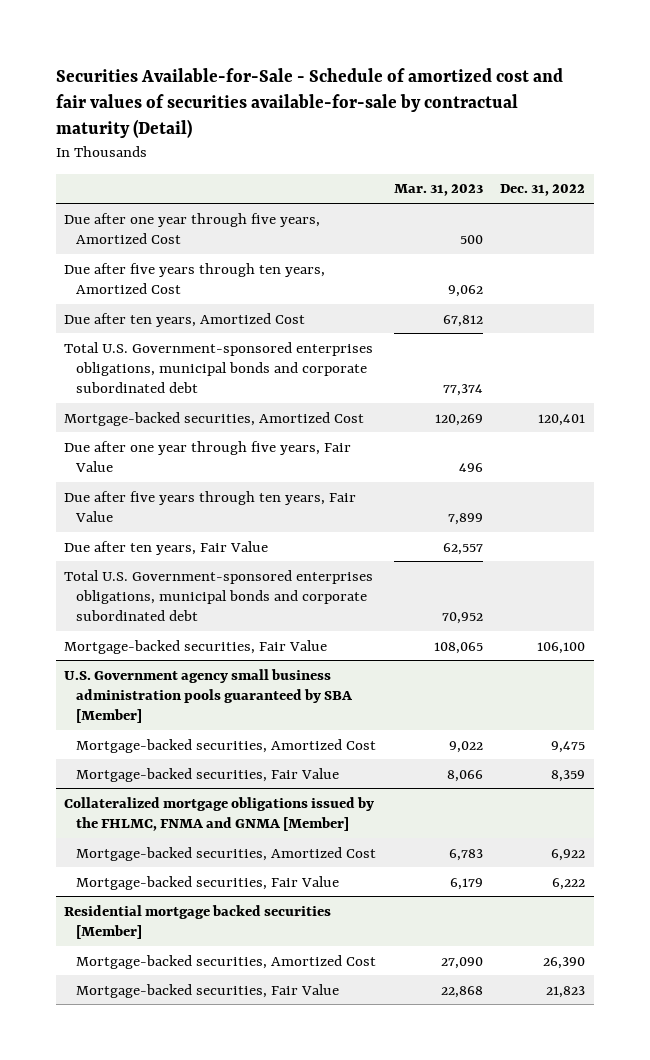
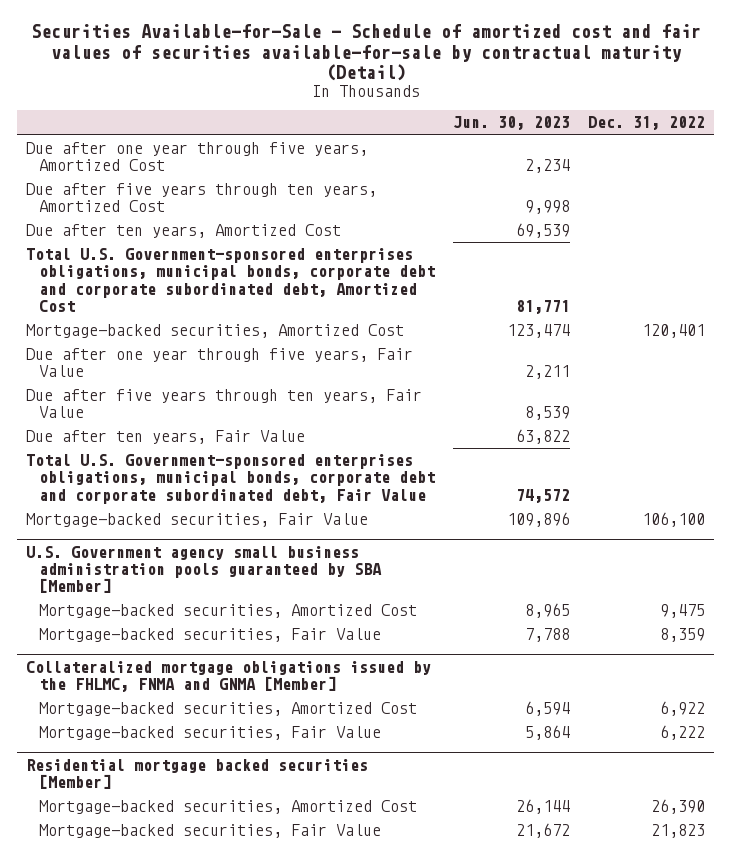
- | Mar. 31, 2023 | Dec. 31, 2022
+ | Jun. 30, 2023 | Dec. 31, 2022
- Total U.S. Government-sponsored enterprises obligations, municipal bonds and corporate subordinated debt | 77,374 |
+ Total U.S. Government-sponsored enterprises obligations, municipal bonds, corporate debt and corporate subordinated debt, Amortized Cost | 81,771 |
- Total U.S. Government-sponsored enterprises obligations, municipal bonds and corporate subordinated debt | 70,952 |
+ Total U.S. Government-sponsored enterprises obligations, municipal bonds, corporate debt and corporate subordinated debt, Fair Value | 74,572 |

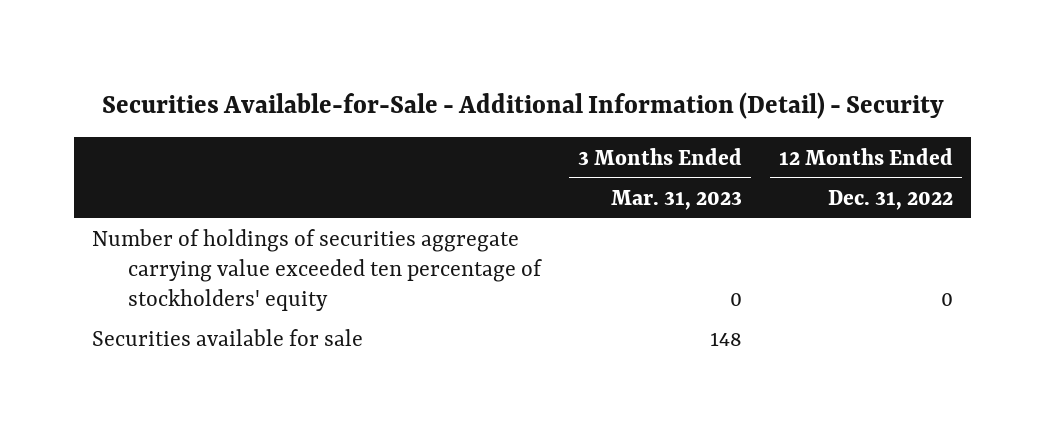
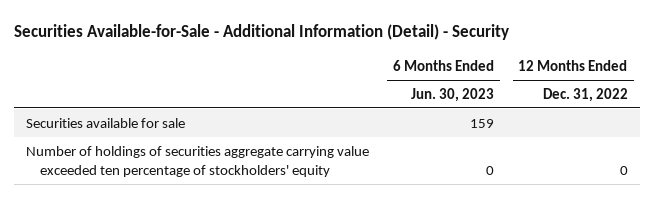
- | 3 Months Ended Mar. 31, 2023 | 12 Months Ended Dec. 31, 2022
+ | 6 Months Ended Jun. 30, 2023 | 12 Months Ended Dec. 31, 2022
moved down: Number of holdings of securities aggregate carrying value exceeded ten percentage of stockholders' equity | 0 | 0

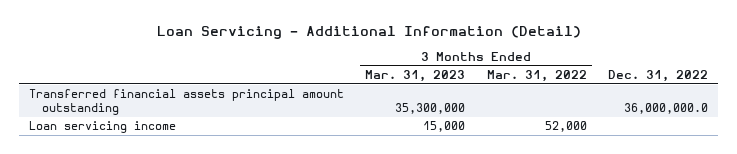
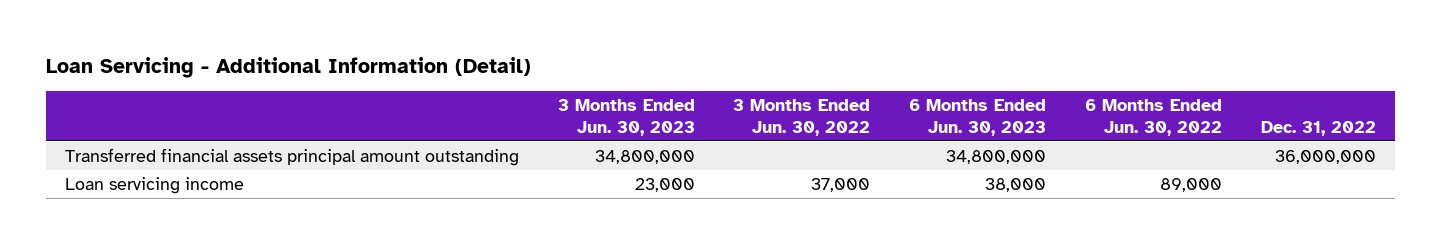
- | 3 Months Ended Mar. 31, 2023 | 3 Months Ended Mar. 31, 2022 | Dec. 31, 2022
+ | 3 Months Ended Jun. 30, 2023 | 3 Months Ended Jun. 30, 2022 | 6 Months Ended Jun. 30, 2023 | 6 Months Ended Jun. 30, 2022 | Dec. 31, 2022
- Transferred financial assets principal amount outstanding | 35,300,000 | | 36,000,000.0
+ Transferred financial assets principal amount outstanding | 34,800,000 | | 34,800,000 | | 36,000,000

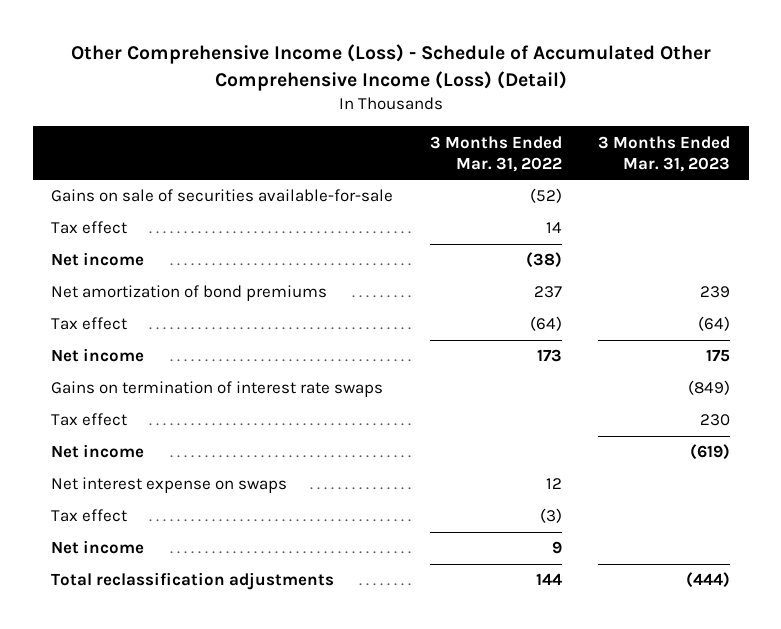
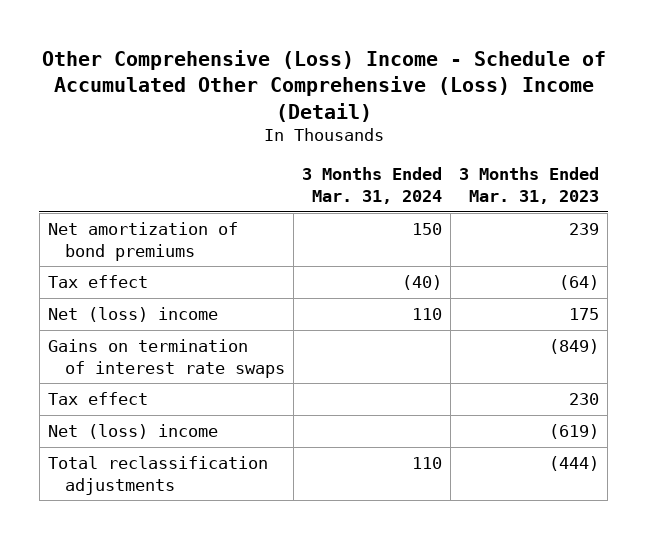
- Other Comprehensive Income (Loss) - Schedule of Accumulated Other Comprehensive Income (Loss) (Detail)
+ Other Comprehensive (Loss) Income - Schedule of Accumulated Other Comprehensive (Loss) Income (Detail)
- | 3 Months Ended Mar. 31, 2022 | 3 Months Ended Mar. 31, 2023
+ | 3 Months Ended Mar. 31, 2024 | 3 Months Ended Mar. 31, 2023
- Gains on sale of securities available-for-sale | (52) |
- Tax effect | 14 |
- Net income | (38) |
- Net income | 173 | 175
+ Net (loss) income | 110 | 175
- Net income | | (619)
- Net interest expense on swaps | 12 |
- Tax effect | (3) |
- Net income | 9 |
+ Net (loss) income | | (619)

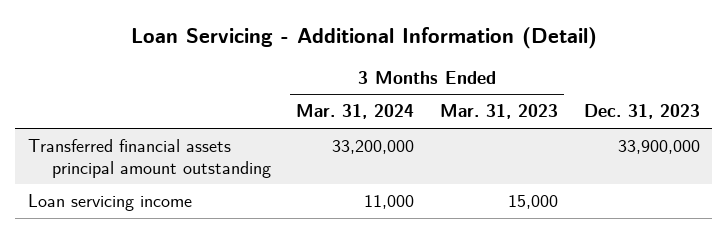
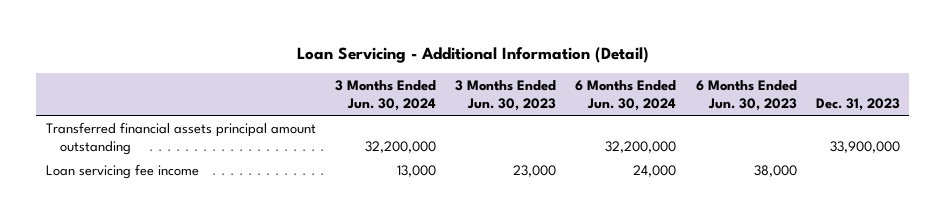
- | 3 Months Ended Mar. 31, 2024 | 3 Months Ended Mar. 31, 2023 | Dec. 31, 2023
+ | 3 Months Ended Jun. 30, 2024 | 3 Months Ended Jun. 30, 2023 | 6 Months Ended Jun. 30, 2024 | 6 Months Ended Jun. 30, 2023 | Dec. 31, 2023
- Loan servicing income | 11,000 | 15,000 |
+ Loan servicing fee income | 13,000 | 23,000 | 24,000 | 38,000 |

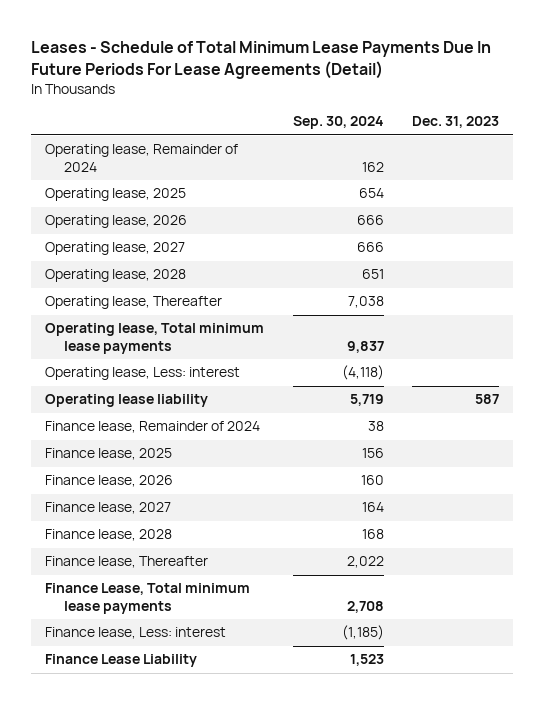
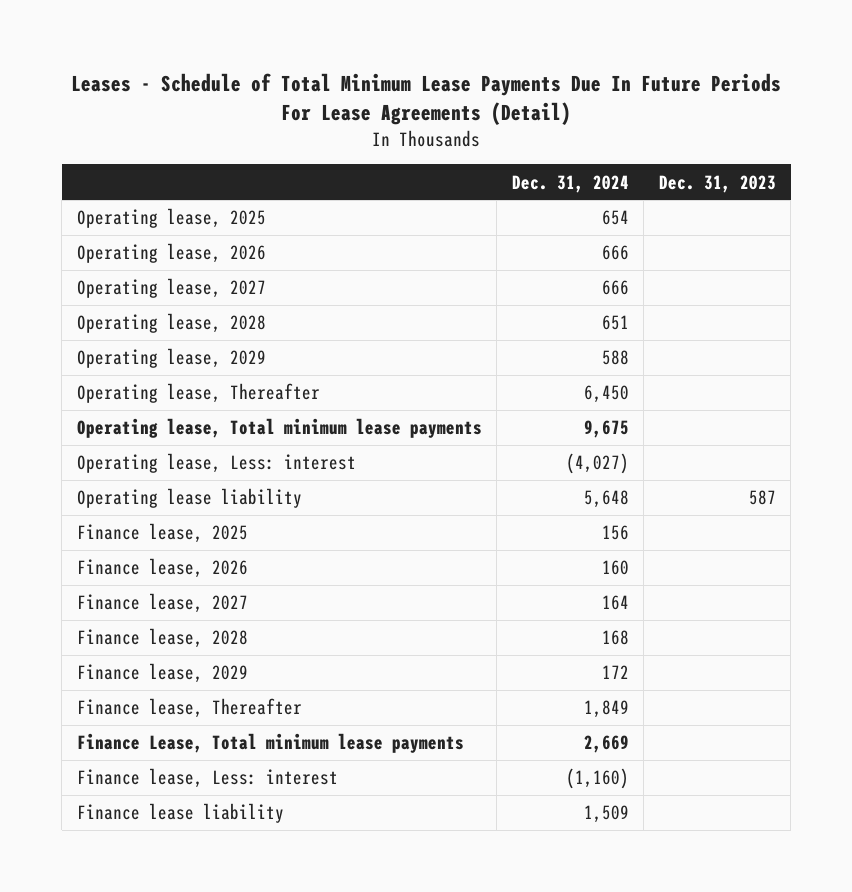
- | Sep. 30, 2024 | Dec. 31, 2023
+ | Dec. 31, 2024 | Dec. 31, 2023
- Operating lease, Remainder of 2024 | 162 |
+ Operating lease, 2029 | 588 |
- Finance lease, Remainder of 2024 | 38 |
+ Finance lease, 2029 | 172 |
- Finance Lease Liability | 1,523 |
+ Finance lease liability | 1,509 |

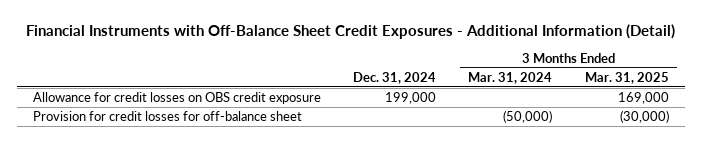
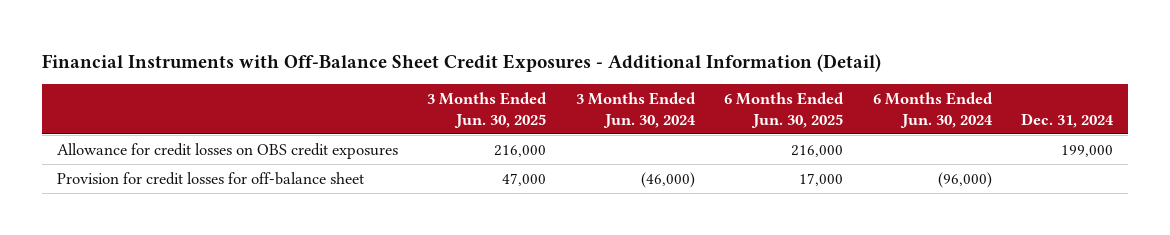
- | Dec. 31, 2024 | 3 Months Ended Mar. 31, 2024 | 3 Months Ended Mar. 31, 2025
+ | 3 Months Ended Jun. 30, 2025 | 3 Months Ended Jun. 30, 2024 | 6 Months Ended Jun. 30, 2025 | 6 Months Ended Jun. 30, 2024 | Dec. 31, 2024
- Allowance for credit losses on OBS credit exposure | 199,000 | | 169,000
+ Allowance for credit losses on OBS credit exposures | 216,000 | | 216,000 | | 199,000

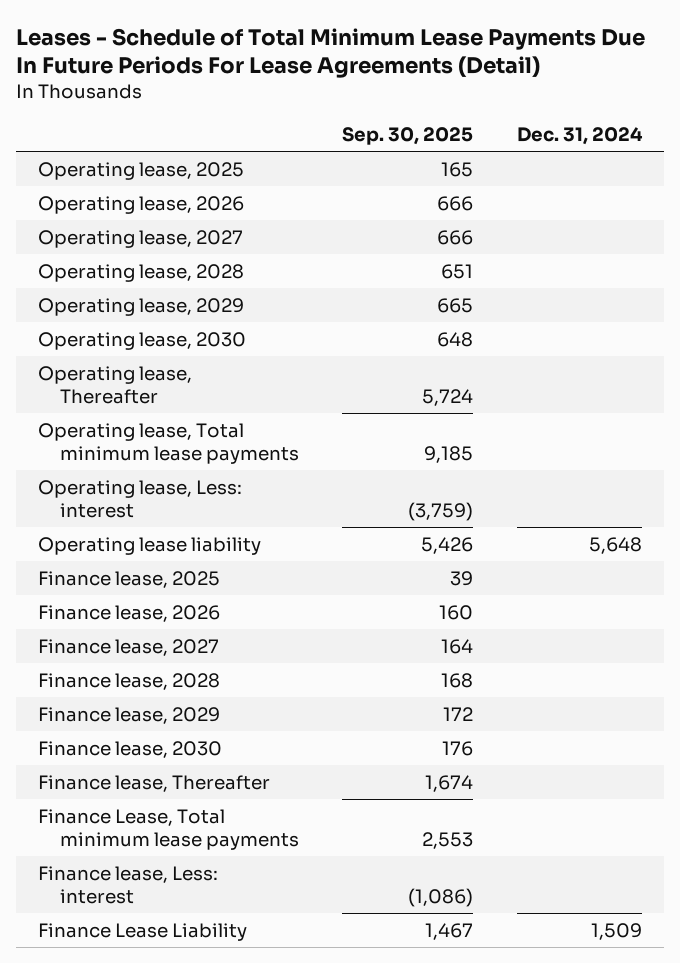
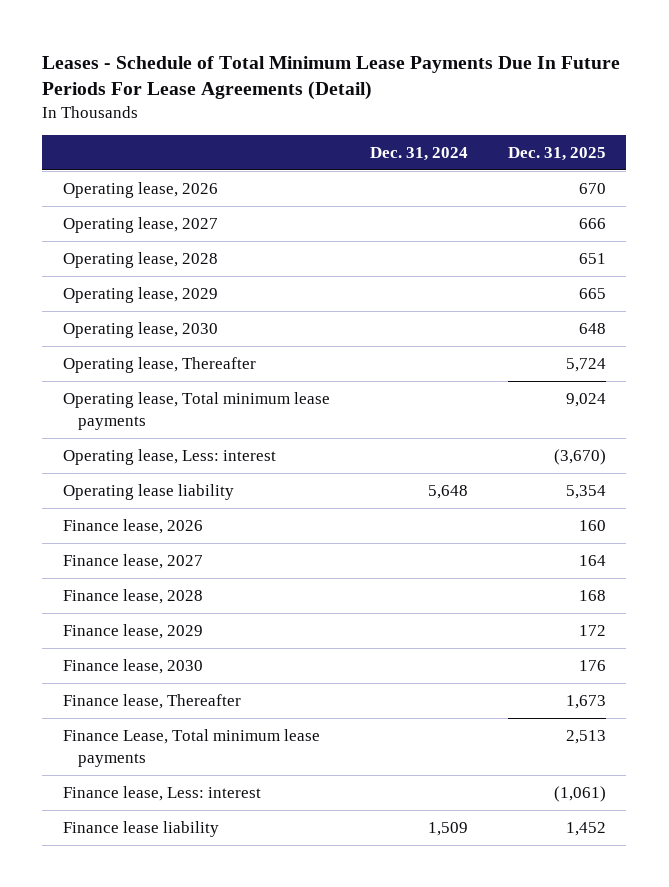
- | Sep. 30, 2025 | Dec. 31, 2024
+ | Dec. 31, 2024 | Dec. 31, 2025
- Operating lease, 2025 | 165 |
- Finance lease, 2025 | 39 |
- Finance Lease Liability | 1,467 | 1,509
+ Finance lease liability | 1,509 | 1,452

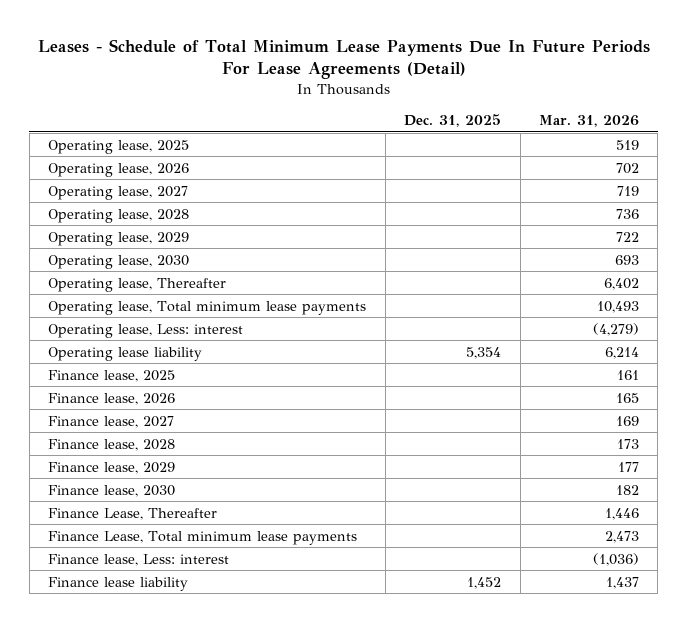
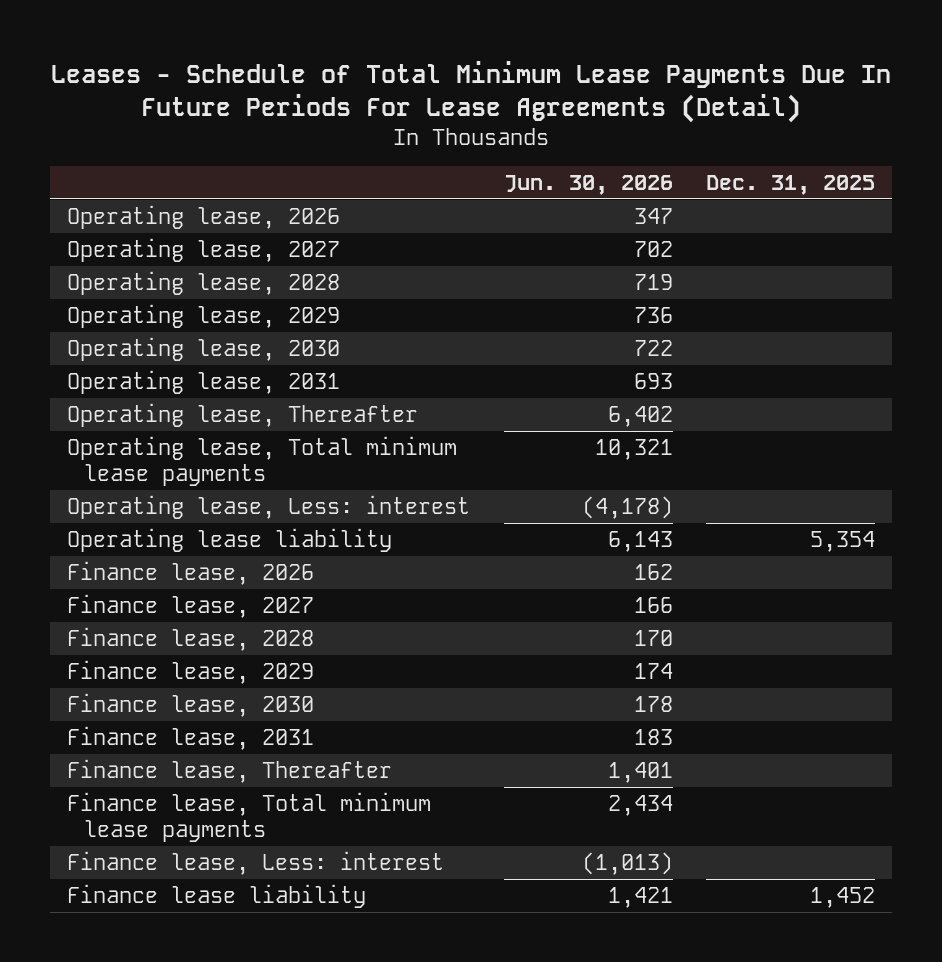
- | Dec. 31, 2025 | Mar. 31, 2026
+ | Jun. 30, 2026 | Dec. 31, 2025
- Operating lease, 2025 | | 519
+ Operating lease, 2031 | 693 |
- Finance lease, 2025 | | 161
- Finance Lease, Thereafter | | 1,446
- Finance Lease, Total minimum lease payments | | 2,473
+ Finance lease, 2031 | 183 |
+ Finance lease, Thereafter | 1,401 |
+ Finance lease, Total minimum lease payments | 2,434 |

